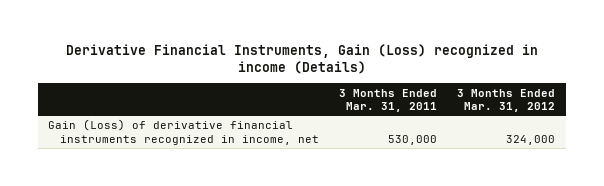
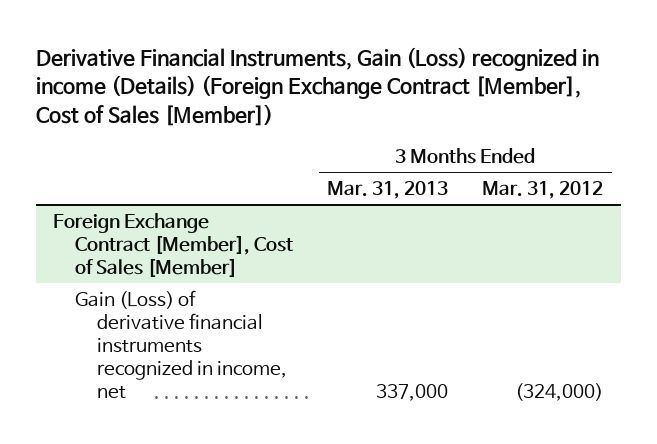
- Derivative Financial Instruments, Gain (Loss) recognized in income (Details)
+ Derivative Financial Instruments, Gain (Loss) recognized in income (Details) (Foreign Exchange Contract [Member], Cost of Sales [Member])
- | 3 Months Ended Mar. 31, 2011 | 3 Months Ended Mar. 31, 2012
+ | 3 Months Ended Mar. 31, 2013 | 3 Months Ended Mar. 31, 2012
- Gain (Loss) of derivative financial instruments recognized in income, net | 530,000 | 324,000
+ Foreign Exchange Contract [Member], Cost of Sales [Member]
+ Gain (Loss) of derivative financial instruments recognized in income, net | 337,000 | (324,000)

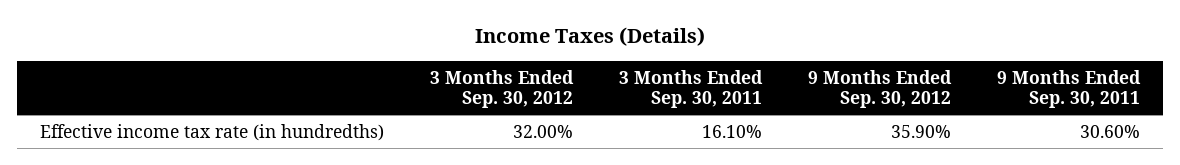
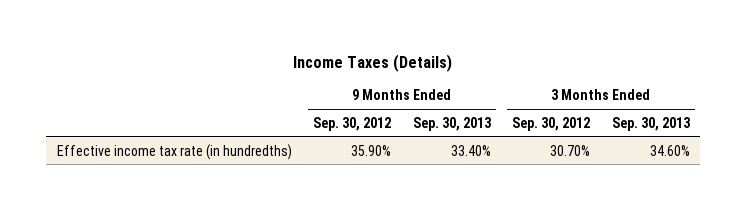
- | 3 Months Ended Sep. 30, 2012 | 3 Months Ended Sep. 30, 2011 | 9 Months Ended Sep. 30, 2012 | 9 Months Ended Sep. 30, 2011
+ | 9 Months Ended Sep. 30, 2012 | 9 Months Ended Sep. 30, 2013 | 3 Months Ended Sep. 30, 2012 | 3 Months Ended Sep. 30, 2013
- Effective income tax rate (in hundredths) | 32.00% | 16.10% | 35.90% | 30.60%
+ Effective income tax rate (in hundredths) | 35.90% | 33.40% | 30.70% | 34.60%

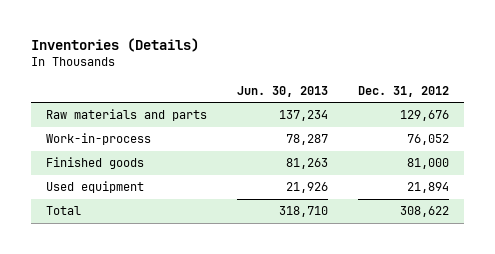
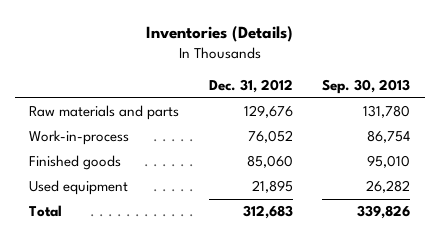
- | Jun. 30, 2013 | Dec. 31, 2012
+ | Dec. 31, 2012 | Sep. 30, 2013
- Finished goods | 81,263 | 81,000
- Used equipment | 21,926 | 21,894
- Total | 318,710 | 308,622
+ Finished goods | 85,060 | 95,010
+ Used equipment | 21,895 | 26,282
+ Total | 312,683 | 339,826

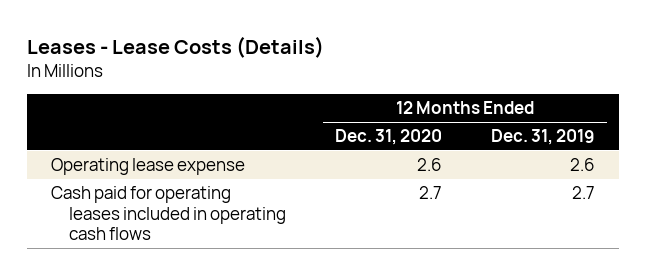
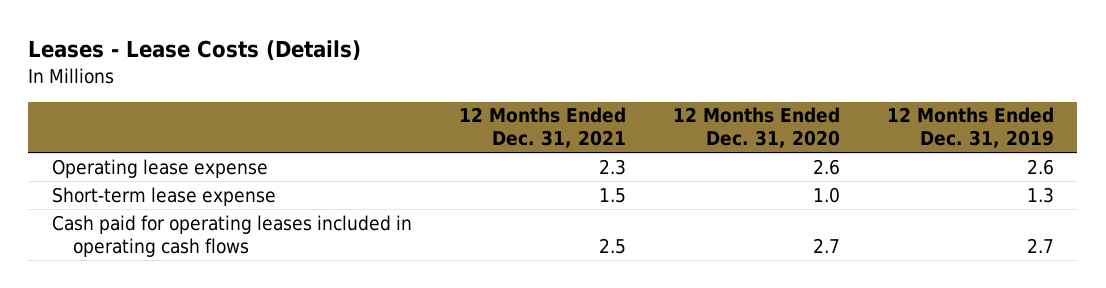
- | 12 Months Ended Dec. 31, 2020 | 12 Months Ended Dec. 31, 2019
+ | 12 Months Ended Dec. 31, 2021 | 12 Months Ended Dec. 31, 2020 | 12 Months Ended Dec. 31, 2019
+ Short-term lease expense | 1.5 | 1.0 | 1.3

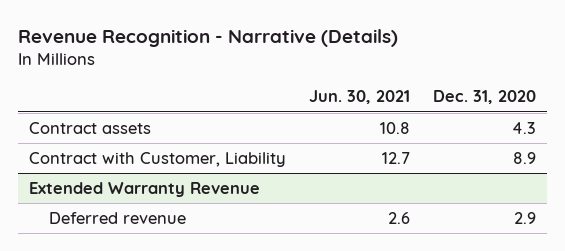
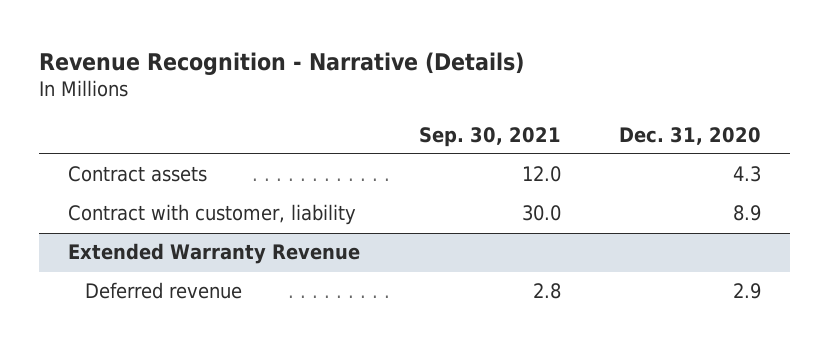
- | Jun. 30, 2021 | Dec. 31, 2020
+ | Sep. 30, 2021 | Dec. 31, 2020
- Contract with Customer, Liability | 12.7 | 8.9
+ Contract with customer, liability | 30.0 | 8.9

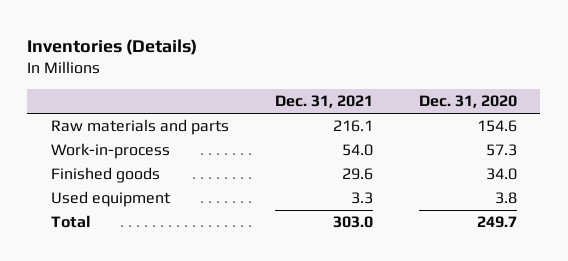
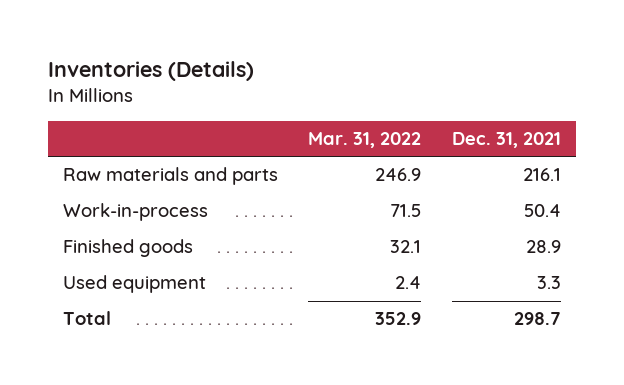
- | Dec. 31, 2021 | Dec. 31, 2020
+ | Mar. 31, 2022 | Dec. 31, 2021
- Work-in-process | 54.0 | 57.3
- Finished goods | 29.6 | 34.0
+ Work-in-process | 71.5 | 50.4
+ Finished goods | 32.1 | 28.9
- Total | 303.0 | 249.7
+ Total | 352.9 | 298.7

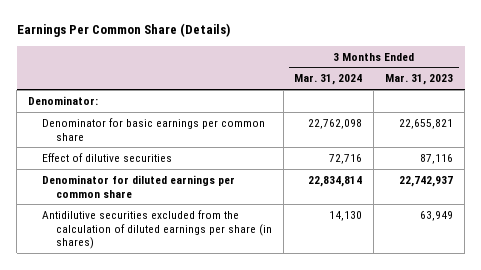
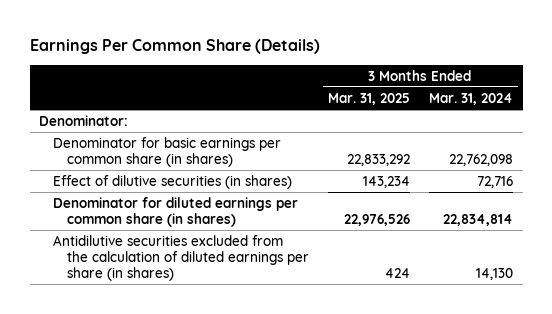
- | 3 Months Ended Mar. 31, 2024 | 3 Months Ended Mar. 31, 2023
+ | 3 Months Ended Mar. 31, 2025 | 3 Months Ended Mar. 31, 2024
- Denominator for basic earnings per common share | 22,762,098 | 22,655,821
- Effect of dilutive securities | 72,716 | 87,116
- Denominator for diluted earnings per common share | 22,834,814 | 22,742,937
+ Denominator for basic earnings per common share (in shares) | 22,833,292 | 22,762,098
+ Effect of dilutive securities (in shares) | 143,234 | 72,716
+ Denominator for diluted earnings per common share (in shares) | 22,976,526 | 22,834,814

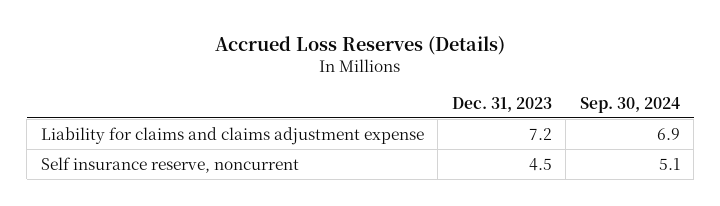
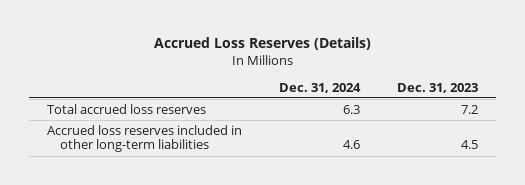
- | Dec. 31, 2023 | Sep. 30, 2024
+ | Dec. 31, 2024 | Dec. 31, 2023
- Liability for claims and claims adjustment expense | 7.2 | 6.9
- Self insurance reserve, noncurrent | 4.5 | 5.1
+ Total accrued loss reserves | 6.3 | 7.2
+ Accrued loss reserves included in other long-term liabilities | 4.6 | 4.5

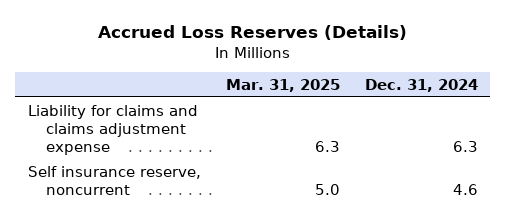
- | Dec. 31, 2024 | Dec. 31, 2023
+ | Mar. 31, 2025 | Dec. 31, 2024
- Total accrued loss reserves | 6.3 | 7.2
- Accrued loss reserves included in other long-term liabilities | 4.6 | 4.5
+ Liability for claims and claims adjustment expense | 6.3 | 6.3
+ Self insurance reserve, noncurrent | 5.0 | 4.6

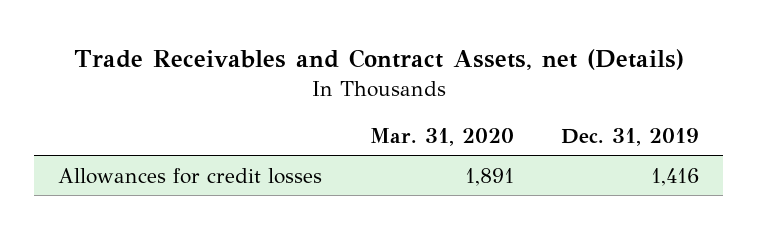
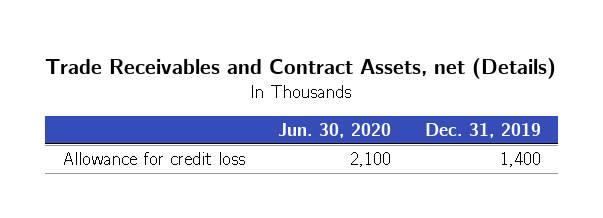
- | Mar. 31, 2020 | Dec. 31, 2019
+ | Jun. 30, 2020 | Dec. 31, 2019
- Allowances for credit losses | 1,891 | 1,416
+ Allowance for credit loss | 2,100 | 1,400

